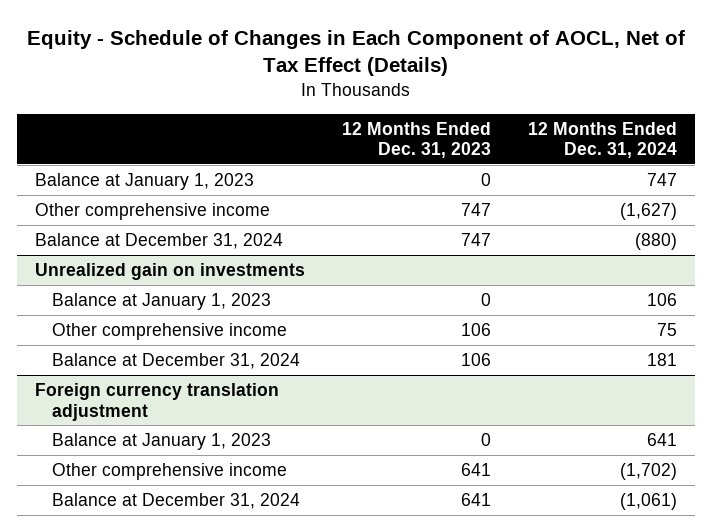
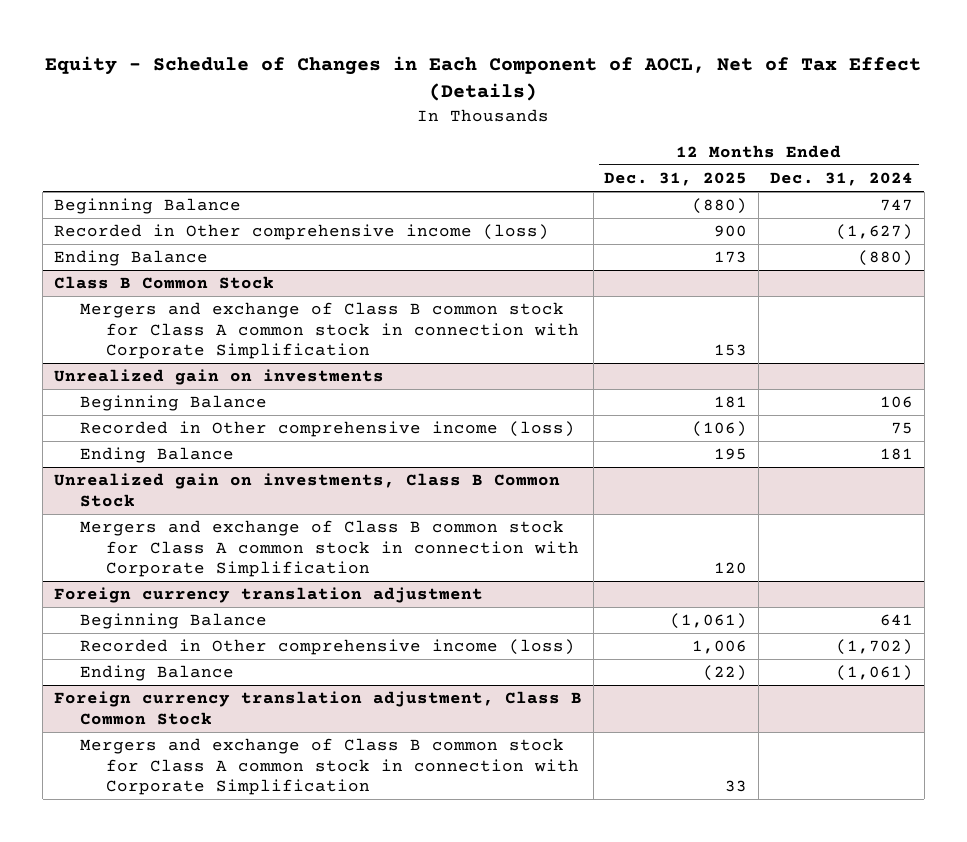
- | 12 Months Ended Dec. 31, 2023 | 12 Months Ended Dec. 31, 2024
+ | 12 Months Ended Dec. 31, 2025 | 12 Months Ended Dec. 31, 2024
- Balance at January 1, 2023 | 0 | 747
- Other comprehensive income | 747 | (1,627)
- Balance at December 31, 2024 | 747 | (880)
+ Beginning Balance | (880) | 747
+ Recorded in Other comprehensive income (loss) | 900 | (1,627)
+ Ending Balance | 173 | (880)
+ Class B Common Stock
+ Mergers and exchange of Class B common stock for Class A common stock in connection with Corporate Simplification | 153 |
@ Unrealized gain on investments
- Balance at January 1, 2023 | 0 | 106
- Other comprehensive income | 106 | 75
- Balance at December 31, 2024 | 106 | 181
+ Beginning Balance | 181 | 106
+ Recorded in Other comprehensive income (loss) | (106) | 75
+ Ending Balance | 195 | 181
+ Unrealized gain on investments, Class B Common Stock
+ Mergers and exchange of Class B common stock for Class A common stock in connection with Corporate Simplification | 120 |
@ Foreign currency translation adjustment
- Balance at January 1, 2023 | 0 | 641
- Other comprehensive income | 641 | (1,702)
- Balance at December 31, 2024 | 641 | (1,061)
+ Beginning Balance | (1,061) | 641
+ Recorded in Other comprehensive income (loss) | 1,006 | (1,702)
+ Ending Balance | (22) | (1,061)
+ Foreign currency translation adjustment, Class B Common Stock
+ Mergers and exchange of Class B common stock for Class A common stock in connection with Corporate Simplification | 33 |

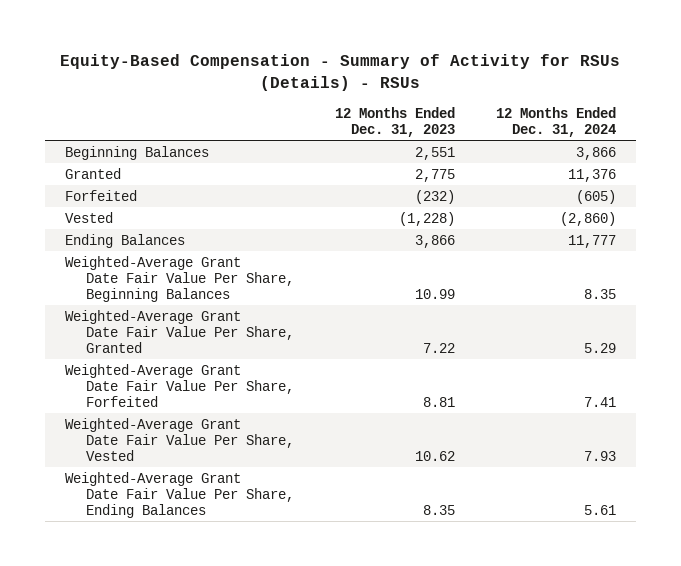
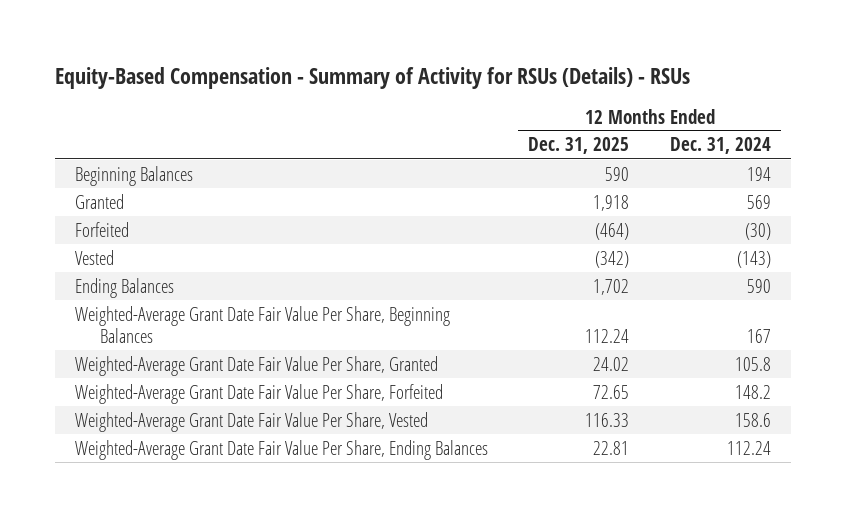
- | 12 Months Ended Dec. 31, 2023 | 12 Months Ended Dec. 31, 2024
+ | 12 Months Ended Dec. 31, 2025 | 12 Months Ended Dec. 31, 2024
- Beginning Balances | 2,551 | 3,866
- Granted | 2,775 | 11,376
- Forfeited | (232) | (605)
- Vested | (1,228) | (2,860)
- Ending Balances | 3,866 | 11,777
- Weighted-Average Grant Date Fair Value Per Share, Beginning Balances | 10.99 | 8.35
- Weighted-Average Grant Date Fair Value Per Share, Granted | 7.22 | 5.29
- Weighted-Average Grant Date Fair Value Per Share, Forfeited | 8.81 | 7.41
- Weighted-Average Grant Date Fair Value Per Share, Vested | 10.62 | 7.93
- Weighted-Average Grant Date Fair Value Per Share, Ending Balances | 8.35 | 5.61
+ Beginning Balances | 590 | 194
+ Granted | 1,918 | 569
+ Forfeited | (464) | (30)
+ Vested | (342) | (143)
+ Ending Balances | 1,702 | 590
+ Weighted-Average Grant Date Fair Value Per Share, Beginning Balances | 112.24 | 167
+ Weighted-Average Grant Date Fair Value Per Share, Granted | 24.02 | 105.8
+ Weighted-Average Grant Date Fair Value Per Share, Forfeited | 72.65 | 148.2
+ Weighted-Average Grant Date Fair Value Per Share, Vested | 116.33 | 158.6
+ Weighted-Average Grant Date Fair Value Per Share, Ending Balances | 22.81 | 112.24

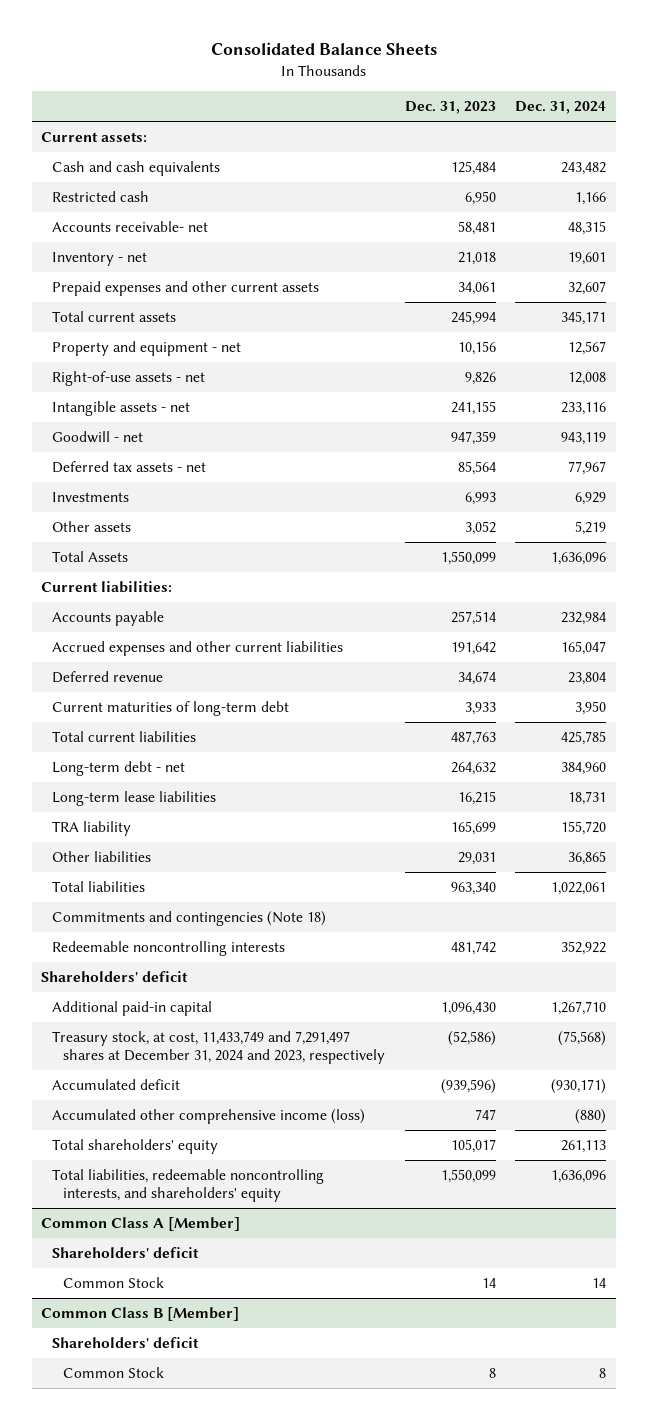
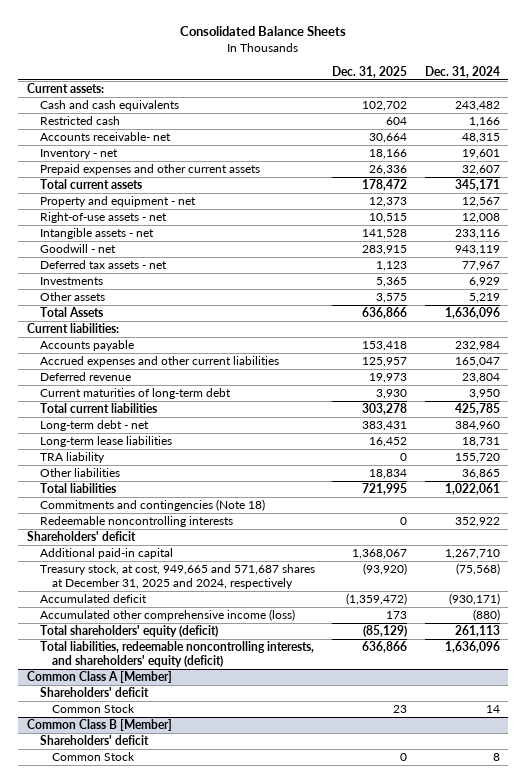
- | Dec. 31, 2023 | Dec. 31, 2024
+ | Dec. 31, 2025 | Dec. 31, 2024
- Treasury stock, at cost, 11,433,749 and 7,291,497 shares at December 31, 2024 and 2023, respectively | (52,586) | (75,568)
+ Treasury stock, at cost, 949,665 and 571,687 shares at December 31, 2025 and 2024, respectively | (93,920) | (75,568)
- Total shareholders' equity | 105,017 | 261,113
- Total liabilities, redeemable noncontrolling interests, and shareholders' equity | 1,550,099 | 1,636,096
+ Total shareholders' equity (deficit) | (85,129) | 261,113
+ Total liabilities, redeemable noncontrolling interests, and shareholders' equity (deficit) | 636,866 | 1,636,096

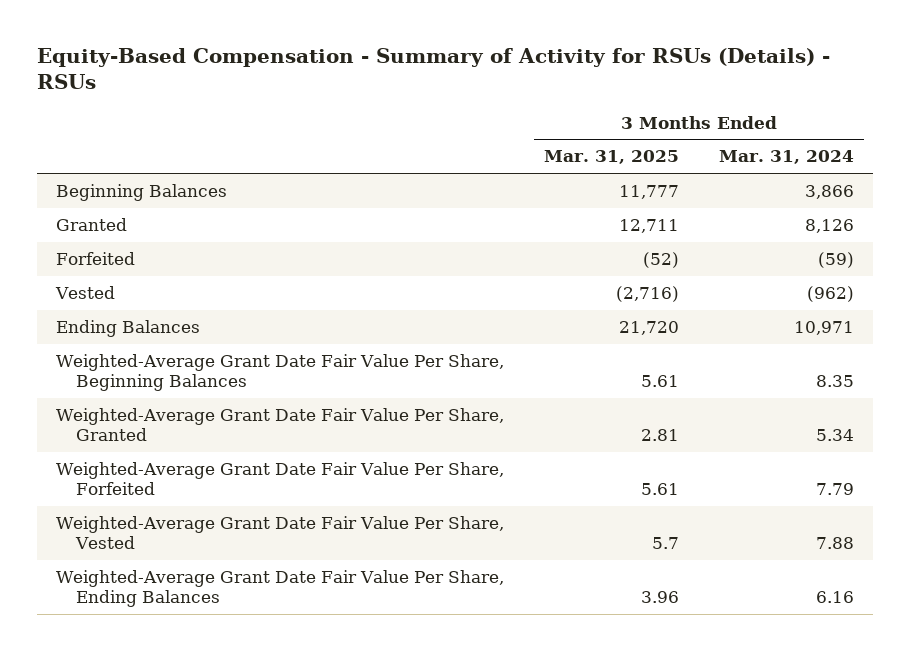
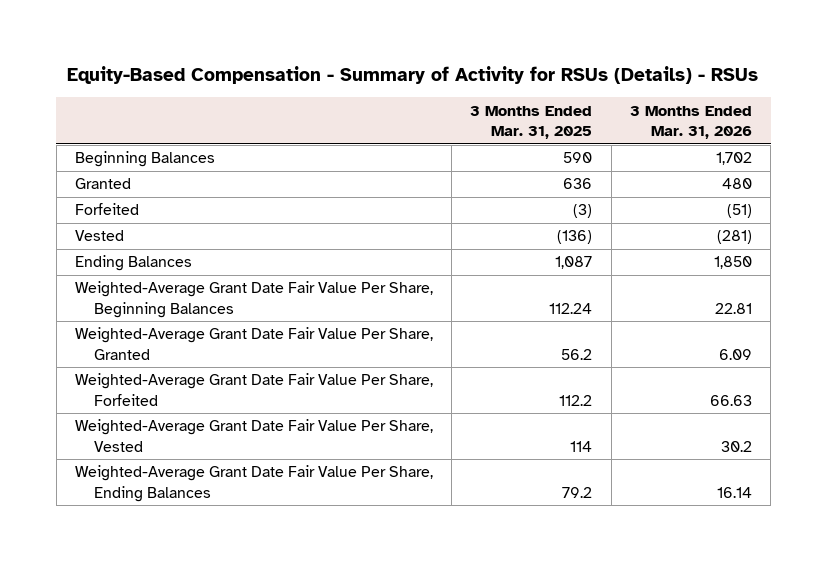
- | 3 Months Ended Mar. 31, 2025 | 3 Months Ended Mar. 31, 2024
+ | 3 Months Ended Mar. 31, 2025 | 3 Months Ended Mar. 31, 2026
- Beginning Balances | 11,777 | 3,866
- Granted | 12,711 | 8,126
- Forfeited | (52) | (59)
- Vested | (2,716) | (962)
- Ending Balances | 21,720 | 10,971
- Weighted-Average Grant Date Fair Value Per Share, Beginning Balances | 5.61 | 8.35
- Weighted-Average Grant Date Fair Value Per Share, Granted | 2.81 | 5.34
- Weighted-Average Grant Date Fair Value Per Share, Forfeited | 5.61 | 7.79
- Weighted-Average Grant Date Fair Value Per Share, Vested | 5.7 | 7.88
- Weighted-Average Grant Date Fair Value Per Share, Ending Balances | 3.96 | 6.16
+ Beginning Balances | 590 | 1,702
+ Granted | 636 | 480
+ Forfeited | (3) | (51)
+ Vested | (136) | (281)
+ Ending Balances | 1,087 | 1,850
+ Weighted-Average Grant Date Fair Value Per Share, Beginning Balances | 112.24 | 22.81
+ Weighted-Average Grant Date Fair Value Per Share, Granted | 56.2 | 6.09
+ Weighted-Average Grant Date Fair Value Per Share, Forfeited | 112.2 | 66.63
+ Weighted-Average Grant Date Fair Value Per Share, Vested | 114 | 30.2
+ Weighted-Average Grant Date Fair Value Per Share, Ending Balances | 79.2 | 16.14

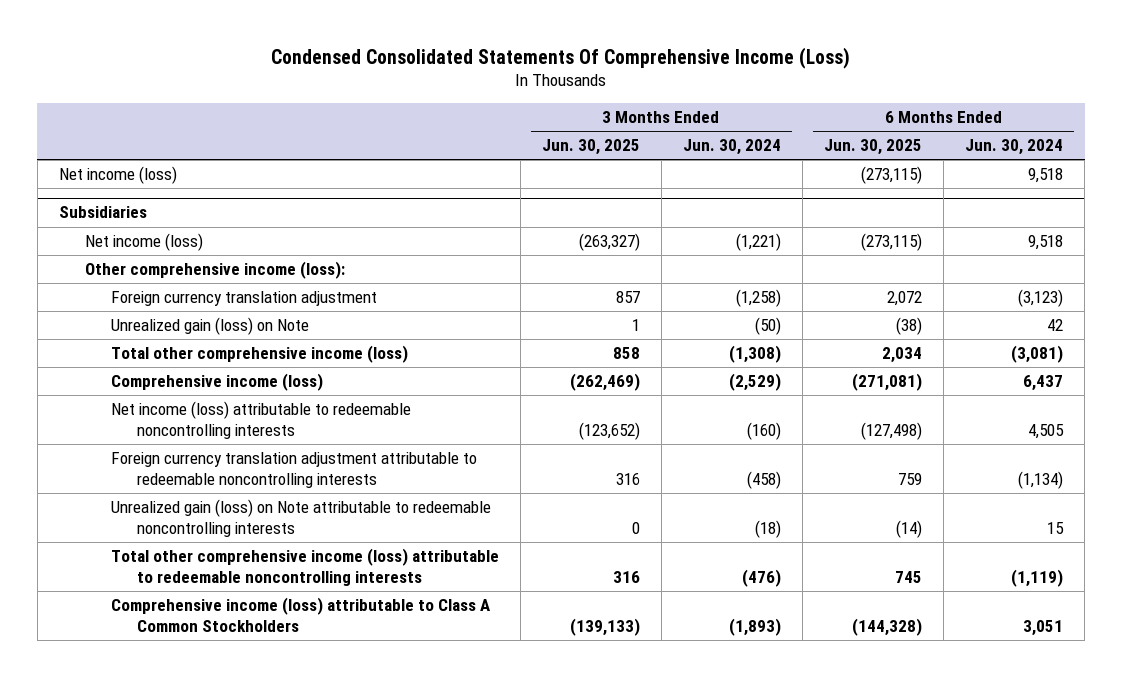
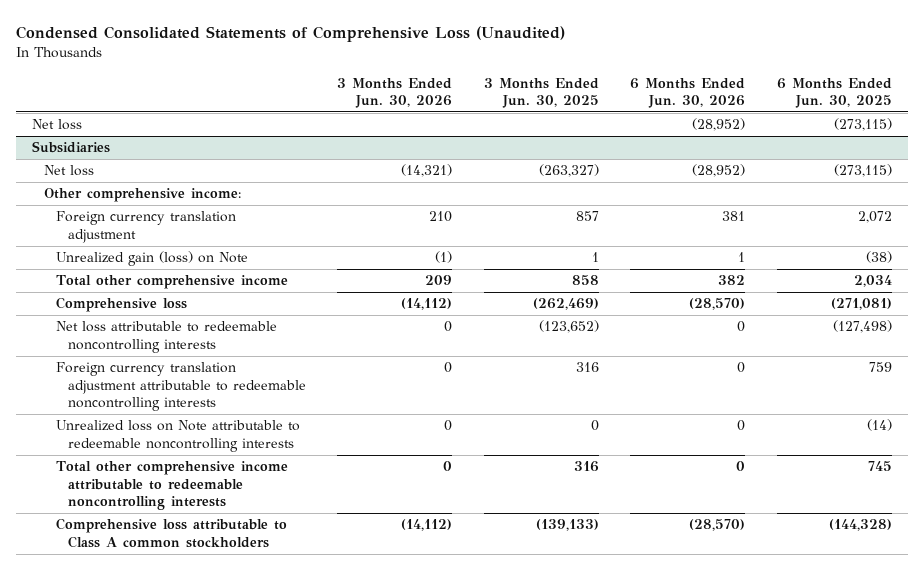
- Condensed Consolidated Statements Of Comprehensive Income (Loss)
+ Condensed Consolidated Statements of Comprehensive Loss (Unaudited)
- | 3 Months Ended Jun. 30, 2025 | 3 Months Ended Jun. 30, 2024 | 6 Months Ended Jun. 30, 2025 | 6 Months Ended Jun. 30, 2024
+ | 3 Months Ended Jun. 30, 2026 | 3 Months Ended Jun. 30, 2025 | 6 Months Ended Jun. 30, 2026 | 6 Months Ended Jun. 30, 2025
- Net income (loss) | | | (273,115) | 9,518
+ Net loss | | | (28,952) | (273,115)
@ Subsidiaries
- Net income (loss) | (263,327) | (1,221) | (273,115) | 9,518
- Other comprehensive income (loss):
+ Net loss | (14,321) | (263,327) | (28,952) | (273,115)
+ Other comprehensive income:
- Total other comprehensive income (loss) | 858 | (1,308) | 2,034 | (3,081)
- Comprehensive income (loss) | (262,469) | (2,529) | (271,081) | 6,437
- Net income (loss) attributable to redeemable noncontrolling interests | (123,652) | (160) | (127,498) | 4,505
+ Total other comprehensive income | 209 | 858 | 382 | 2,034
+ Comprehensive loss | (14,112) | (262,469) | (28,570) | (271,081)
+ Net loss attributable to redeemable noncontrolling interests | 0 | (123,652) | 0 | (127,498)
- Unrealized gain (loss) on Note attributable to redeemable noncontrolling interests | 0 | (18) | (14) | 15
- Total other comprehensive income (loss) attributable to redeemable noncontrolling interests | 316 | (476) | 745 | (1,119)
- Comprehensive income (loss) attributable to Class A Common Stockholders | (139,133) | (1,893) | (144,328) | 3,051
+ Unrealized loss on Note attributable to redeemable noncontrolling interests | 0 | 0 | 0 | (14)
+ Total other comprehensive income attributable to redeemable noncontrolling interests | 0 | 316 | 0 | 745
+ Comprehensive loss attributable to Class A common stockholders | (14,112) | (139,133) | (28,570) | (144,328)

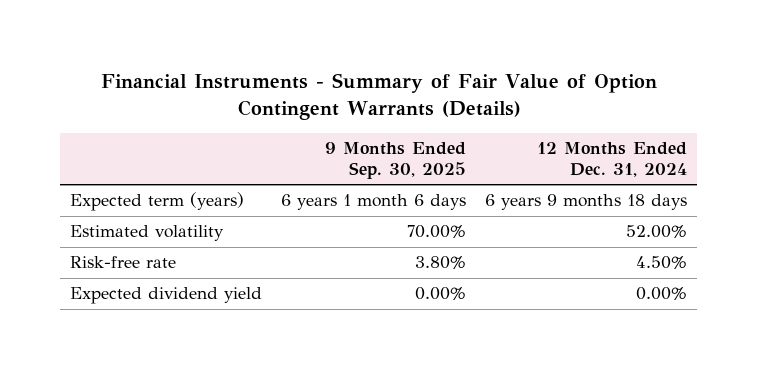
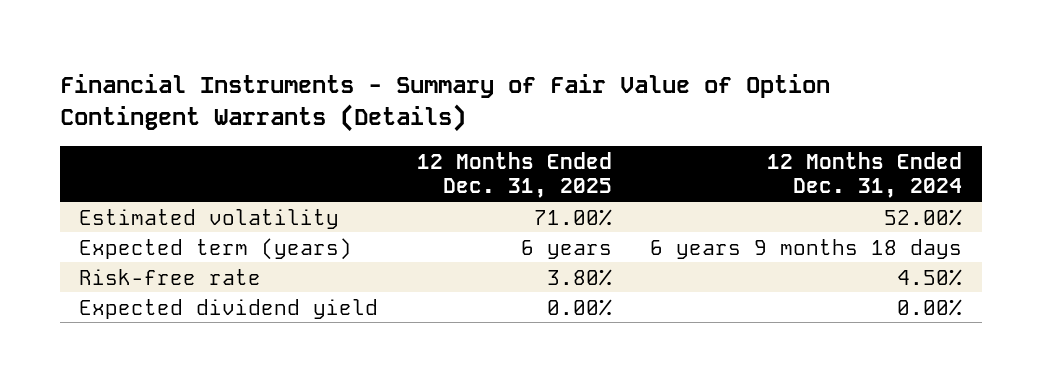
- | 9 Months Ended Sep. 30, 2025 | 12 Months Ended Dec. 31, 2024
+ | 12 Months Ended Dec. 31, 2025 | 12 Months Ended Dec. 31, 2024
moved down: Expected term (years) | 6 years | 6 years 9 months 18 days

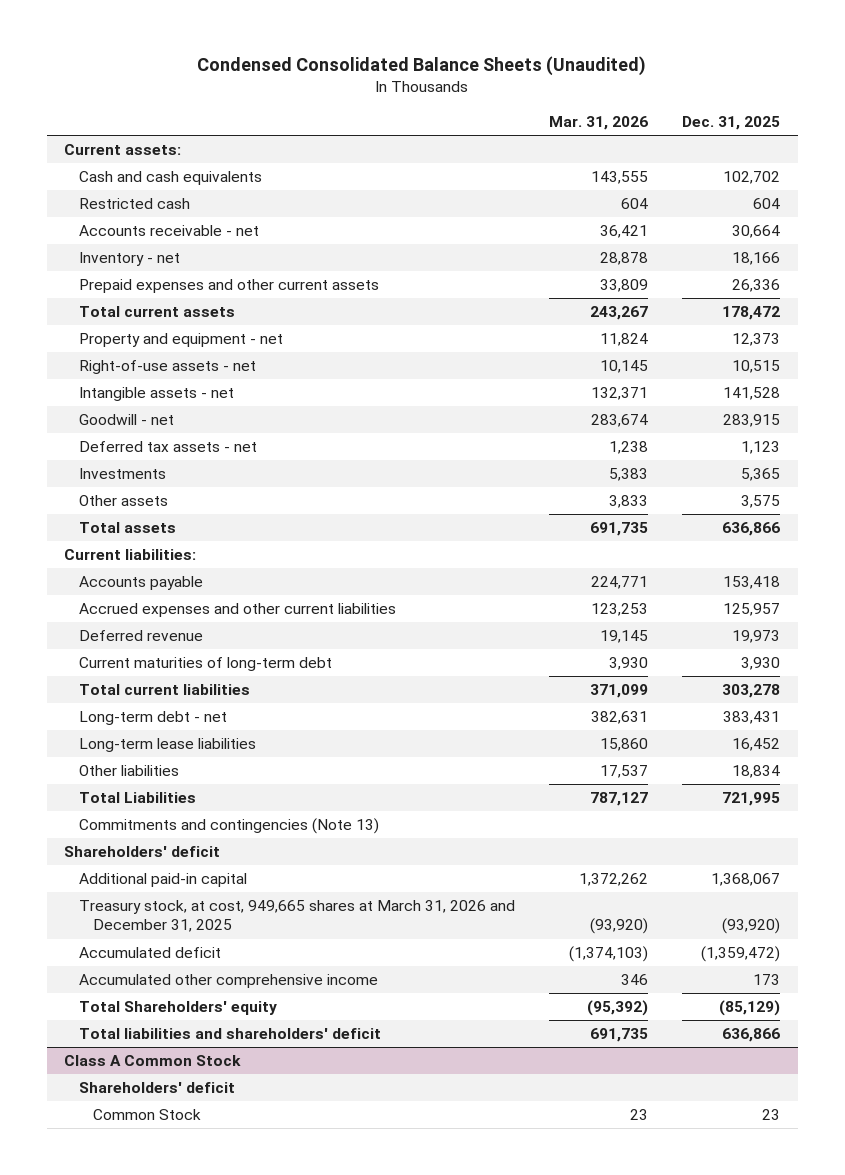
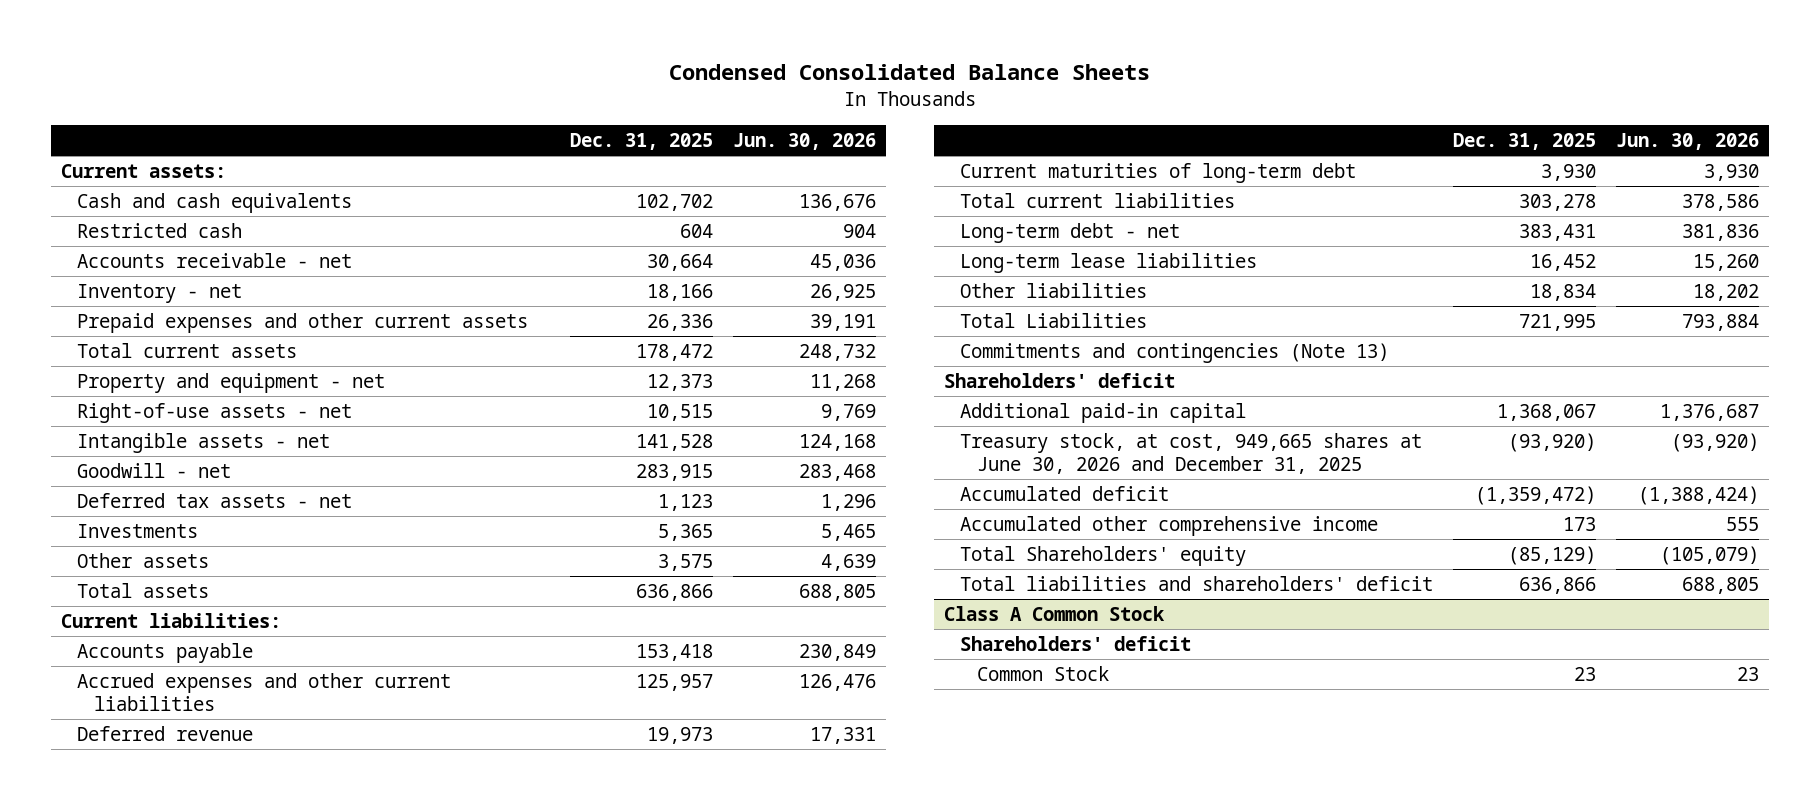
- Condensed Consolidated Balance Sheets (Unaudited)
+ Condensed Consolidated Balance Sheets
- | Mar. 31, 2026 | Dec. 31, 2025
+ | Dec. 31, 2025 | Jun. 30, 2026
- Treasury stock, at cost, 949,665 shares at March 31, 2026 and December 31, 2025 | (93,920) | (93,920)
+ Treasury stock, at cost, 949,665 shares at June 30, 2026 and December 31, 2025 | (93,920) | (93,920)

